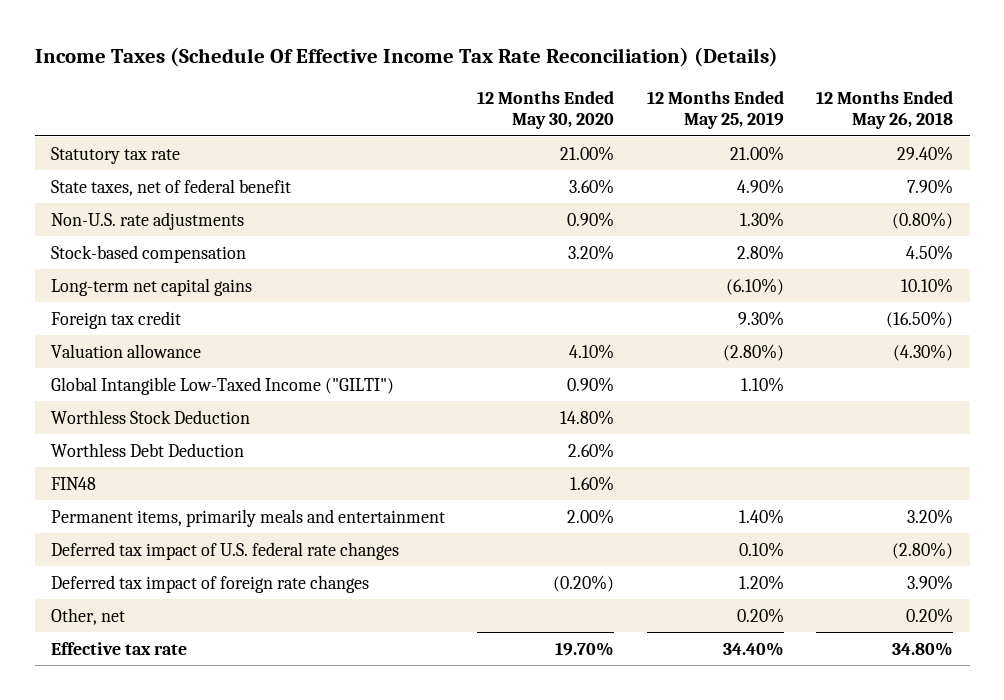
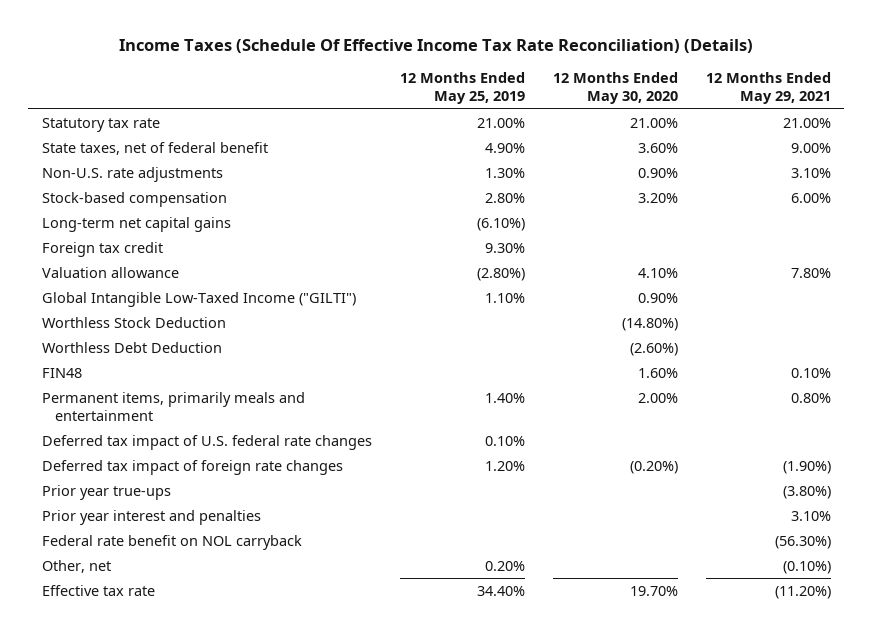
- | 12 Months Ended May 30, 2020 | 12 Months Ended May 25, 2019 | 12 Months Ended May 26, 2018
+ | 12 Months Ended May 25, 2019 | 12 Months Ended May 30, 2020 | 12 Months Ended May 29, 2021
- Worthless Stock Deduction | 14.80% | |
- Worthless Debt Deduction | 2.60% | |
+ Worthless Stock Deduction | | (14.80%) |
+ Worthless Debt Deduction | | (2.60%) |
+ Prior year true-ups | | | (3.80%)
+ Prior year interest and penalties | | | 3.10%
+ Federal rate benefit on NOL carryback | | | (56.30%)

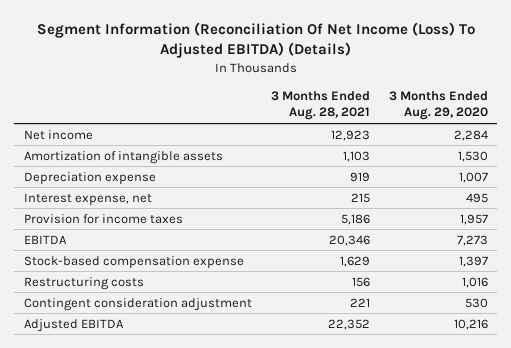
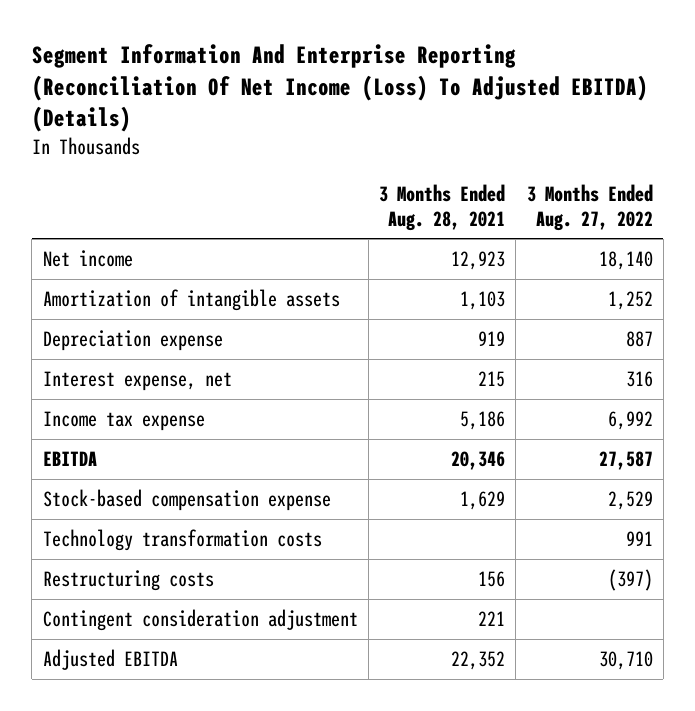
- Segment Information (Reconciliation Of Net Income (Loss) To Adjusted EBITDA) (Details)
+ Segment Information And Enterprise Reporting (Reconciliation Of Net Income (Loss) To Adjusted EBITDA) (Details)
- | 3 Months Ended Aug. 28, 2021 | 3 Months Ended Aug. 29, 2020
+ | 3 Months Ended Aug. 28, 2021 | 3 Months Ended Aug. 27, 2022
- Provision for income taxes | 5,186 | 1,957
+ Income tax expense | 5,186 | 6,992
+ Technology transformation costs | | 991

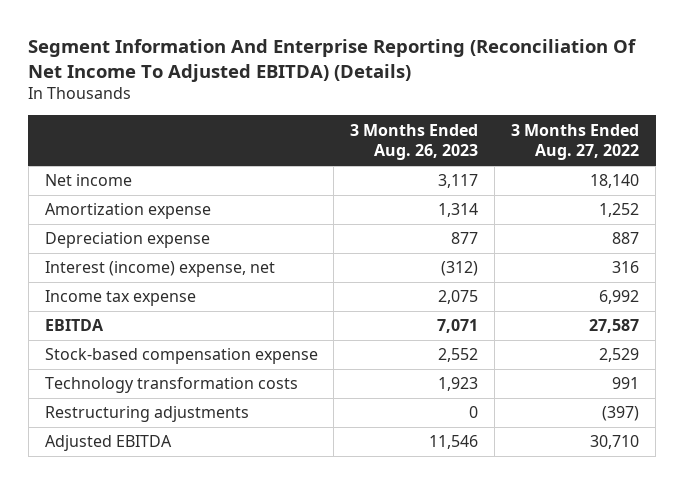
- Segment Information And Enterprise Reporting (Reconciliation Of Net Income (Loss) To Adjusted EBITDA) (Details)
+ Segment Information And Enterprise Reporting (Reconciliation Of Net Income To Adjusted EBITDA) (Details)
- | 3 Months Ended Aug. 28, 2021 | 3 Months Ended Aug. 27, 2022
+ | 3 Months Ended Aug. 26, 2023 | 3 Months Ended Aug. 27, 2022
- Amortization of intangible assets | 1,103 | 1,252
+ Amortization expense | 1,314 | 1,252
- Interest expense, net | 215 | 316
+ Interest (income) expense, net | (312) | 316
- Restructuring costs | 156 | (397)
- Contingent consideration adjustment | 221 |
+ Restructuring adjustments | 0 | (397)

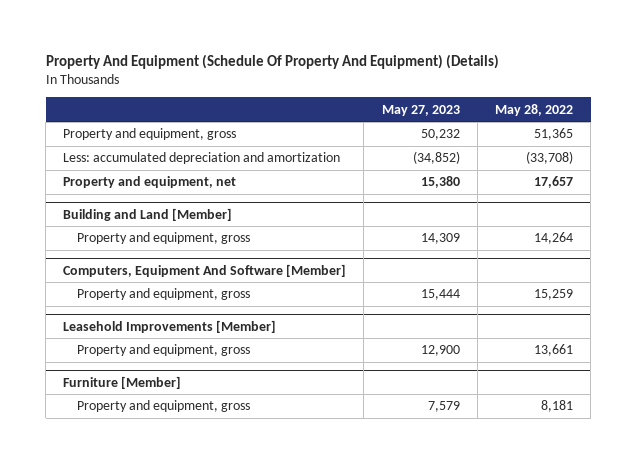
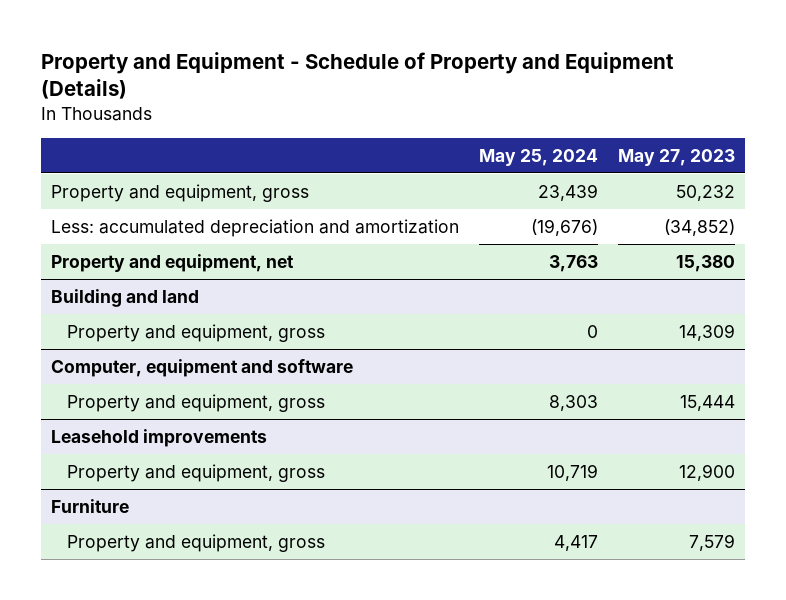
- Property And Equipment (Schedule Of Property And Equipment) (Details)
+ Property and Equipment - Schedule of Property and Equipment (Details)
- | May 27, 2023 | May 28, 2022
+ | May 25, 2024 | May 27, 2023
- Building and Land [Member]
+ Building and land
- Computers, Equipment And Software [Member]
+ Computer, equipment and software
- Leasehold Improvements [Member]
+ Leasehold improvements
- Furniture [Member]
+ Furniture

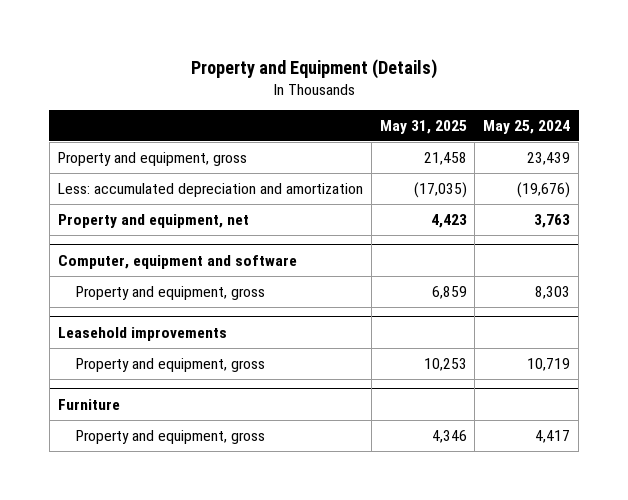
- Property and Equipment - Schedule of Property and Equipment (Details)
+ Property and Equipment (Details)
- | May 25, 2024 | May 27, 2023
+ | May 31, 2025 | May 25, 2024
- Building and land
- Property and equipment, gross | 0 | 14,309

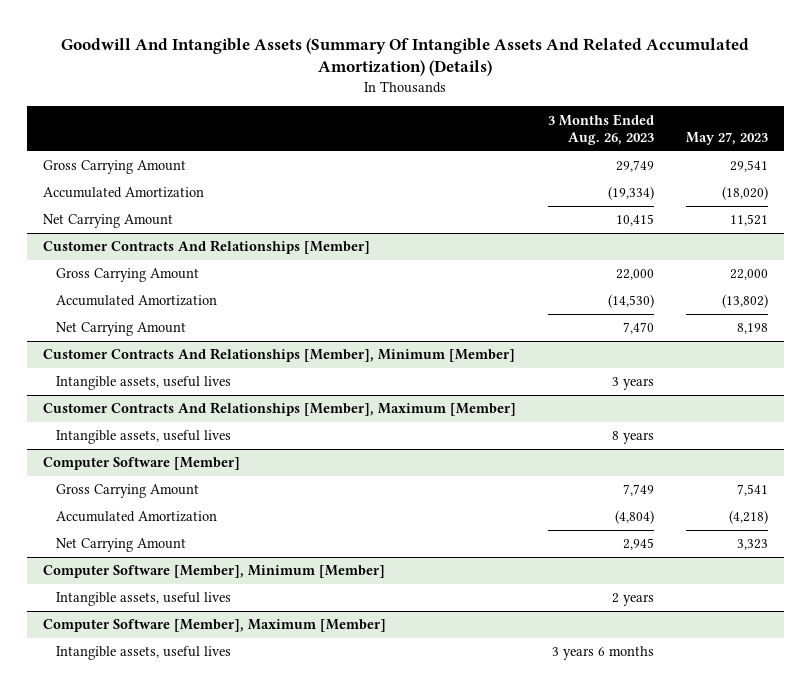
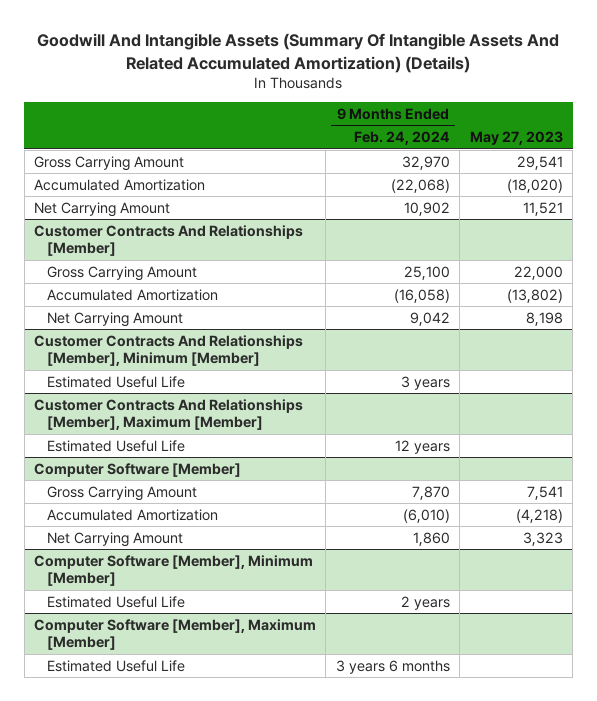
- | 3 Months Ended Aug. 26, 2023 | May 27, 2023
+ | 9 Months Ended Feb. 24, 2024 | May 27, 2023
@ Customer Contracts And Relationships [Member], Minimum [Member]
- Intangible assets, useful lives | 3 years |
+ Estimated Useful Life | 3 years |
@ Customer Contracts And Relationships [Member], Maximum [Member]
- Intangible assets, useful lives | 8 years |
+ Estimated Useful Life | 12 years |
@ Computer Software [Member], Minimum [Member]
- Intangible assets, useful lives | 2 years |
+ Estimated Useful Life | 2 years |
@ Computer Software [Member], Maximum [Member]
- Intangible assets, useful lives | 3 years 6 months |
+ Estimated Useful Life | 3 years 6 months |

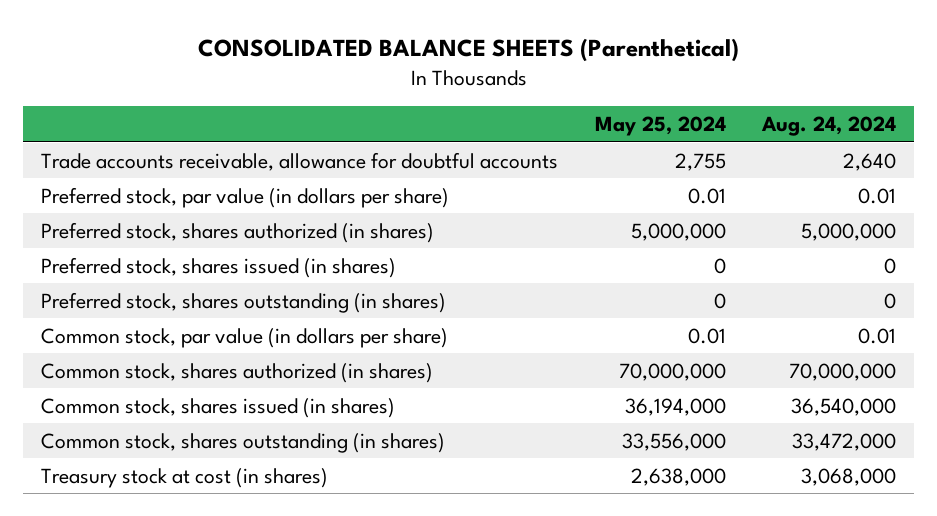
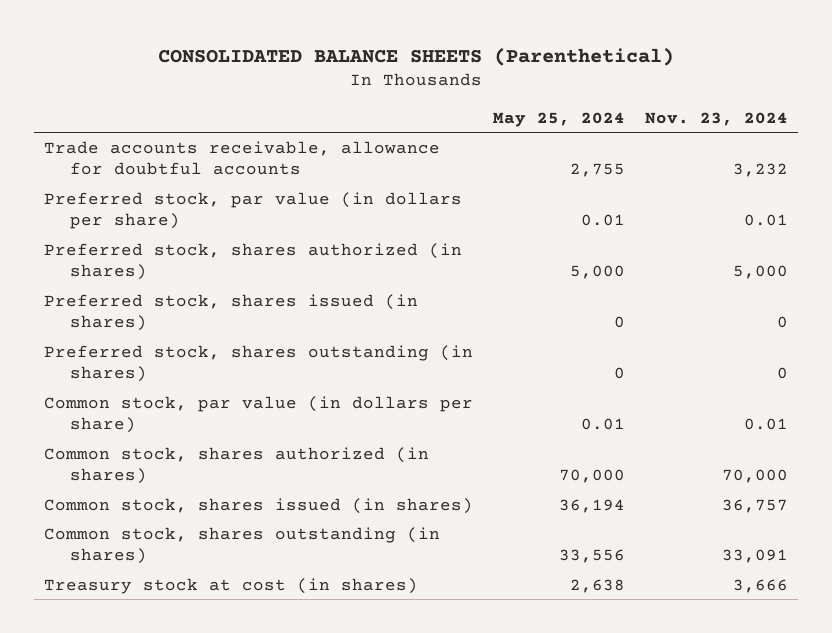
- | May 25, 2024 | Aug. 24, 2024
+ | May 25, 2024 | Nov. 23, 2024
- Preferred stock, shares authorized (in shares) | 5,000,000 | 5,000,000
+ Preferred stock, shares authorized (in shares) | 5,000 | 5,000
- Common stock, shares authorized (in shares) | 70,000,000 | 70,000,000
- Common stock, shares issued (in shares) | 36,194,000 | 36,540,000
- Common stock, shares outstanding (in shares) | 33,556,000 | 33,472,000
- Treasury stock at cost (in shares) | 2,638,000 | 3,068,000
+ Common stock, shares authorized (in shares) | 70,000 | 70,000
+ Common stock, shares issued (in shares) | 36,194 | 36,757
+ Common stock, shares outstanding (in shares) | 33,556 | 33,091
+ Treasury stock at cost (in shares) | 2,638 | 3,666

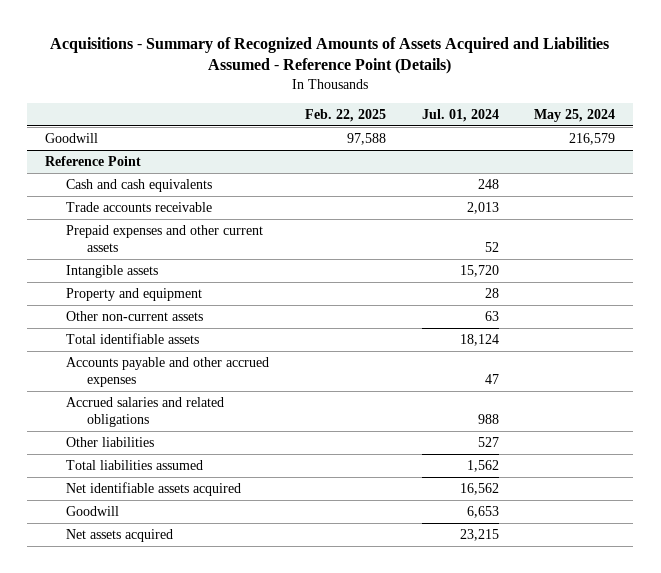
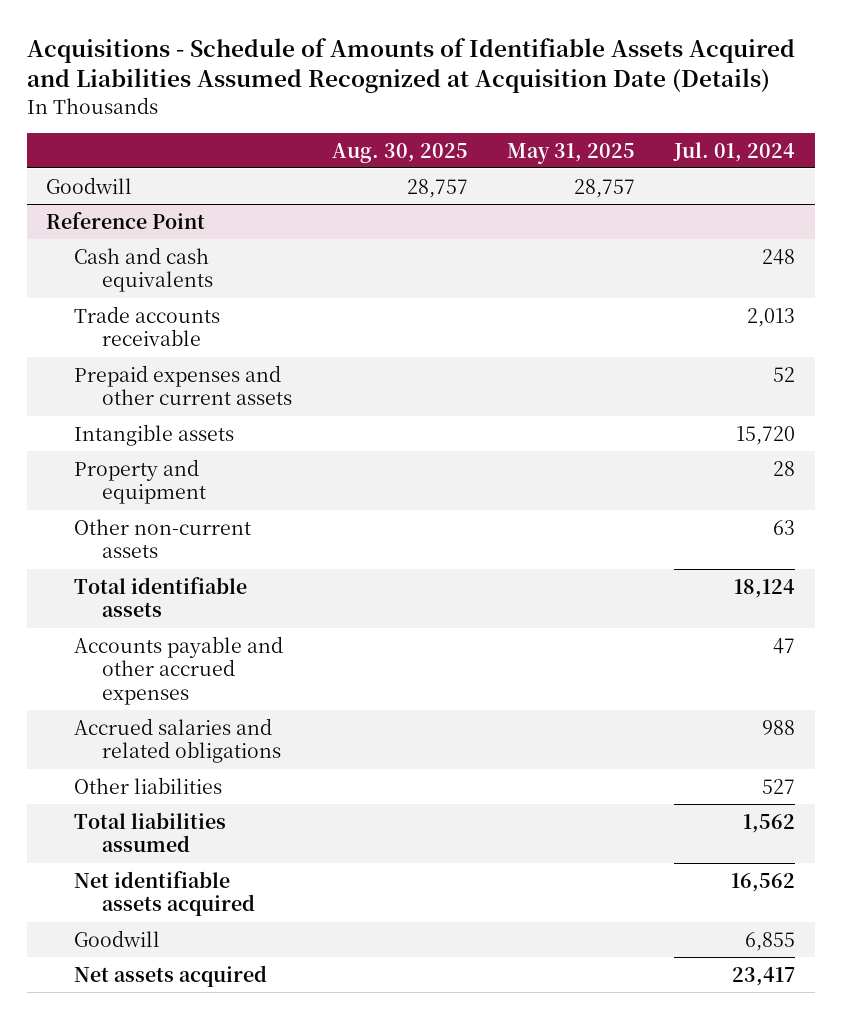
- Acquisitions - Summary of Recognized Amounts of Assets Acquired and Liabilities Assumed - Reference Point (Details)
+ Acquisitions - Schedule of Amounts of Identifiable Assets Acquired and Liabilities Assumed Recognized at Acquisition Date (Details)
- | Feb. 22, 2025 | Jul. 01, 2024 | May 25, 2024
+ | Aug. 30, 2025 | May 31, 2025 | Jul. 01, 2024
@ Reference Point
- Goodwill | | 6,653 |
- Net assets acquired | | 23,215 |
+ Goodwill | | | 6,855
+ Net assets acquired | | | 23,417

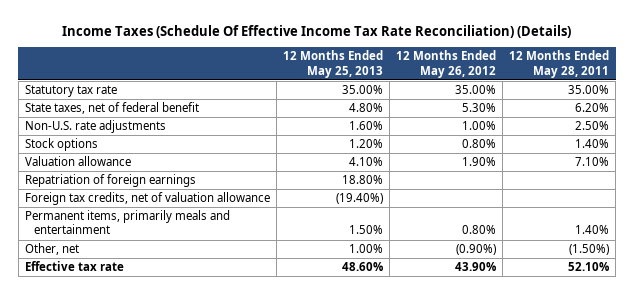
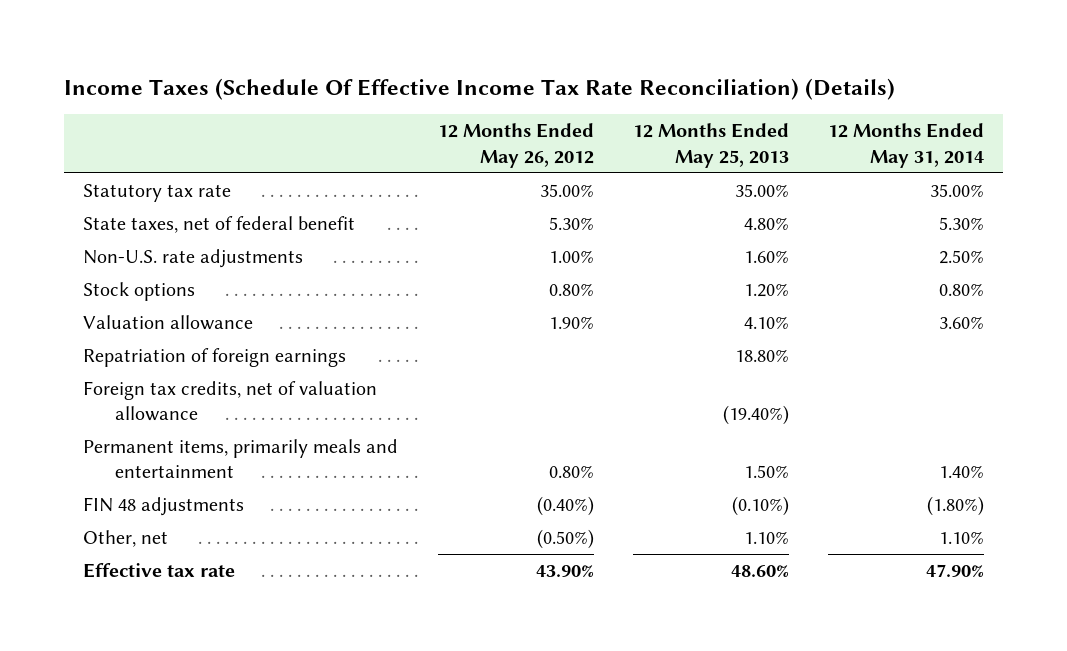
- | 12 Months Ended May 25, 2013 | 12 Months Ended May 26, 2012 | 12 Months Ended May 28, 2011
+ | 12 Months Ended May 26, 2012 | 12 Months Ended May 25, 2013 | 12 Months Ended May 31, 2014
- Other, net | 1.00% | (0.90%) | (1.50%)
+ FIN 48 adjustments | (0.40%) | (0.10%) | (1.80%)
+ Other, net | (0.50%) | 1.10% | 1.10%

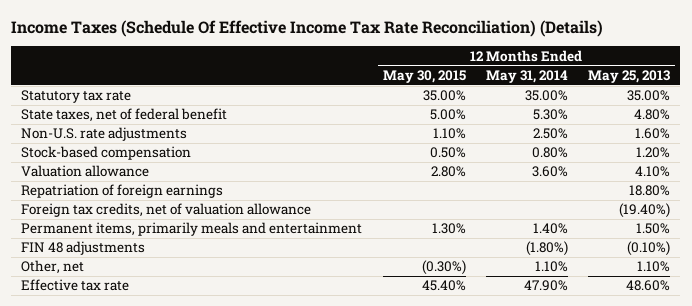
- | 12 Months Ended May 26, 2012 | 12 Months Ended May 25, 2013 | 12 Months Ended May 31, 2014
+ | 12 Months Ended May 30, 2015 | 12 Months Ended May 31, 2014 | 12 Months Ended May 25, 2013
- Stock options | 0.80% | 1.20% | 0.80%
+ Stock-based compensation | 0.50% | 0.80% | 1.20%

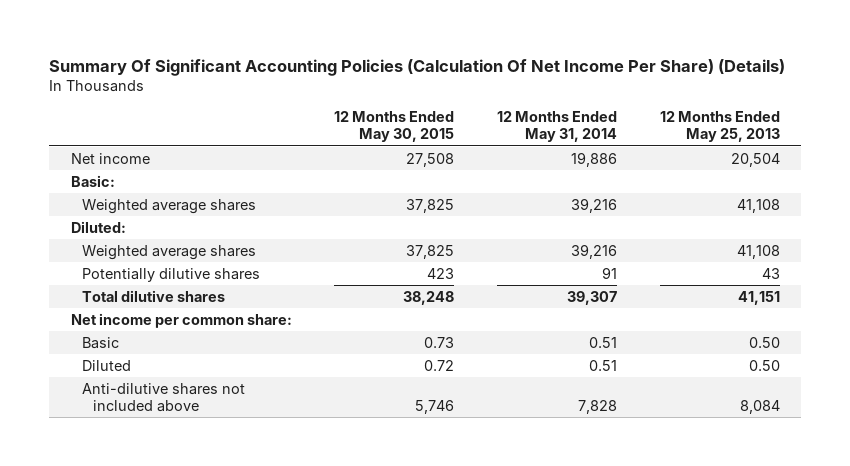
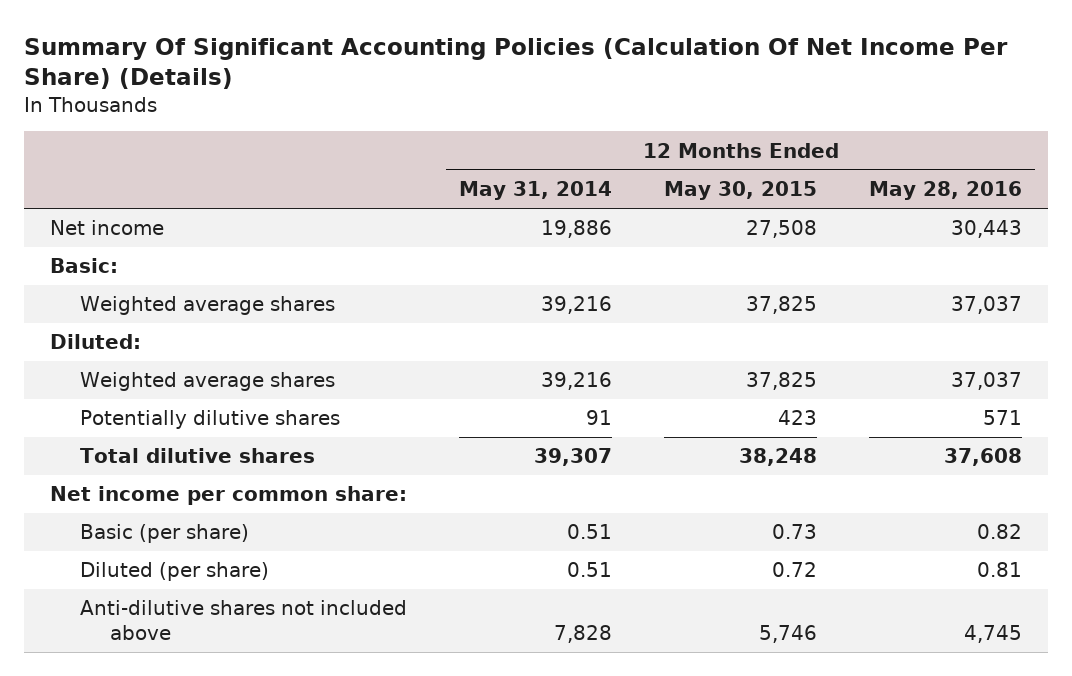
- | 12 Months Ended May 30, 2015 | 12 Months Ended May 31, 2014 | 12 Months Ended May 25, 2013
+ | 12 Months Ended May 31, 2014 | 12 Months Ended May 30, 2015 | 12 Months Ended May 28, 2016
- Basic | 0.73 | 0.51 | 0.50
- Diluted | 0.72 | 0.51 | 0.50
+ Basic (per share) | 0.51 | 0.73 | 0.82
+ Diluted (per share) | 0.51 | 0.72 | 0.81

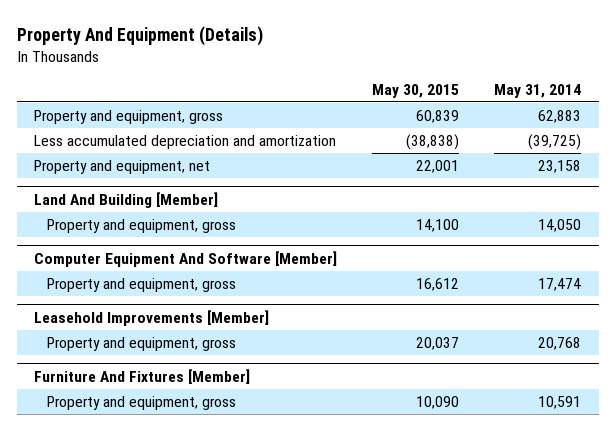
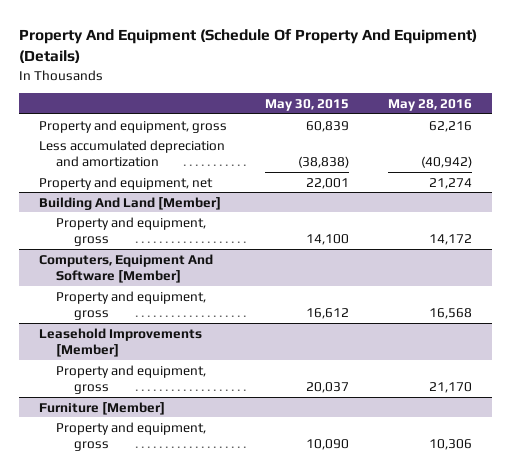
- Property And Equipment (Details)
+ Property And Equipment (Schedule Of Property And Equipment) (Details)
- | May 30, 2015 | May 31, 2014
+ | May 30, 2015 | May 28, 2016
- Land And Building [Member]
+ Building And Land [Member]
- Computer Equipment And Software [Member]
+ Computers, Equipment And Software [Member]
- Furniture And Fixtures [Member]
+ Furniture [Member]

